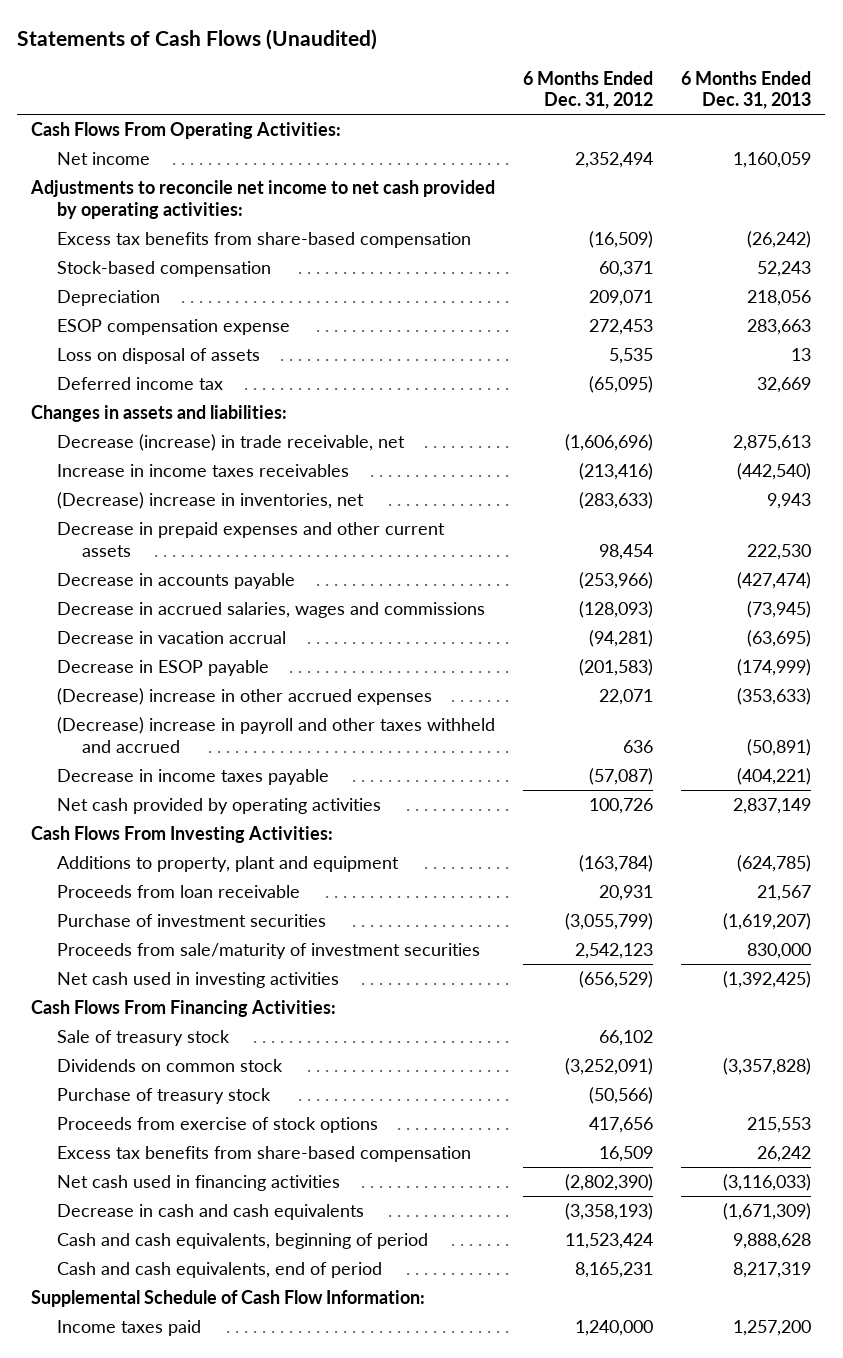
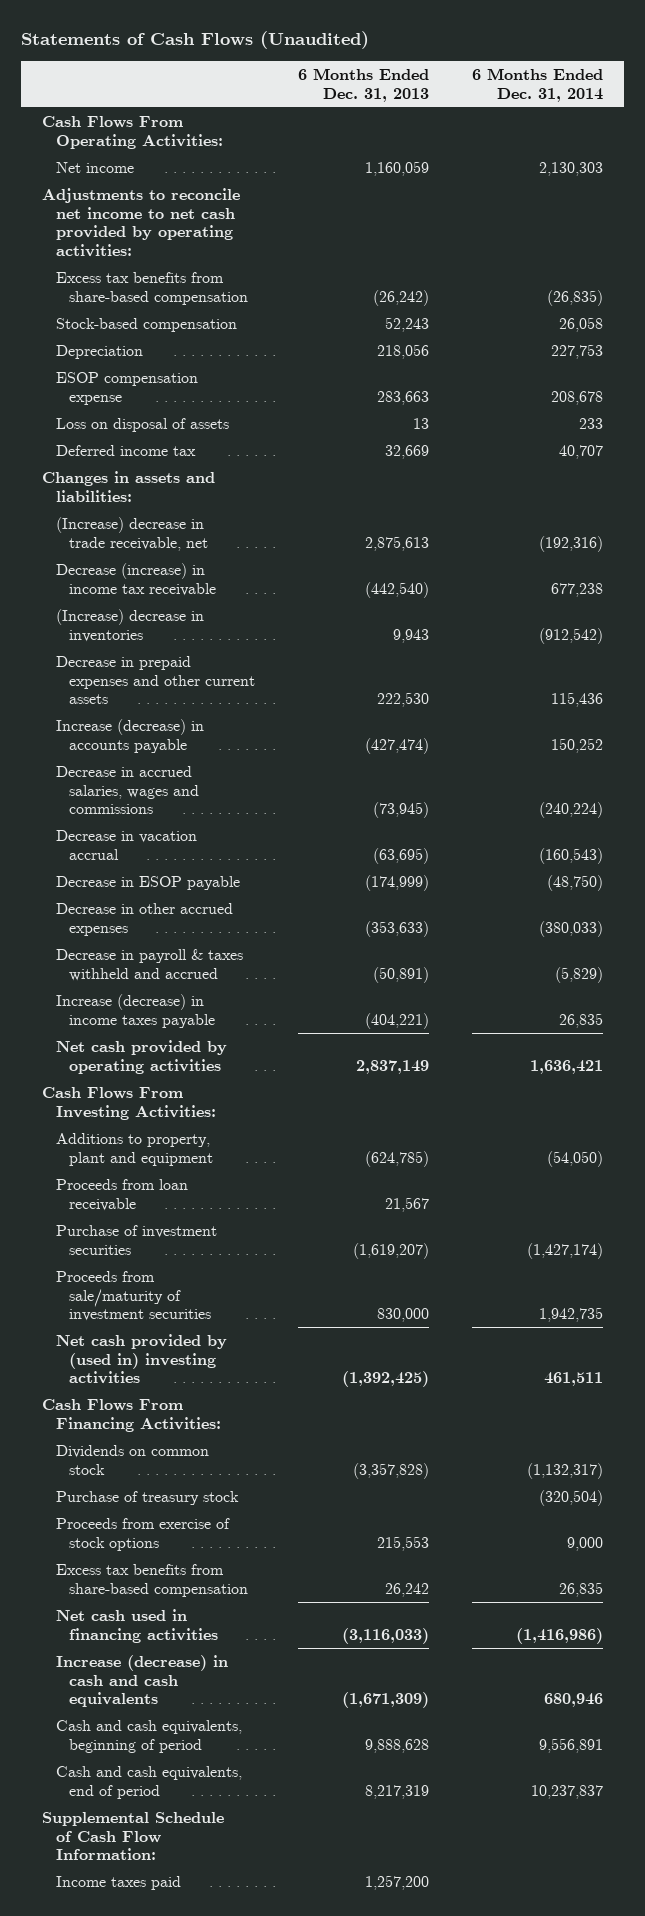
- | 6 Months Ended Dec. 31, 2012 | 6 Months Ended Dec. 31, 2013
+ | 6 Months Ended Dec. 31, 2013 | 6 Months Ended Dec. 31, 2014
- Decrease (increase) in trade receivable, net | (1,606,696) | 2,875,613
- Increase in income taxes receivables | (213,416) | (442,540)
- (Decrease) increase in inventories, net | (283,633) | 9,943
+ (Increase) decrease in trade receivable, net | 2,875,613 | (192,316)
+ Decrease (increase) in income tax receivable | (442,540) | 677,238
+ (Increase) decrease in inventories | 9,943 | (912,542)
- Decrease in accounts payable | (253,966) | (427,474)
+ Increase (decrease) in accounts payable | (427,474) | 150,252
- (Decrease) increase in other accrued expenses | 22,071 | (353,633)
- (Decrease) increase in payroll and other taxes withheld and accrued | 636 | (50,891)
- Decrease in income taxes payable | (57,087) | (404,221)
+ Decrease in other accrued expenses | (353,633) | (380,033)
+ Decrease in payroll & taxes withheld and accrued | (50,891) | (5,829)
+ Increase (decrease) in income taxes payable | (404,221) | 26,835
- Net cash used in investing activities | (656,529) | (1,392,425)
+ Net cash provided by (used in) investing activities | (1,392,425) | 461,511
- Sale of treasury stock | 66,102 |
- Decrease in cash and cash equivalents | (3,358,193) | (1,671,309)
+ Increase (decrease) in cash and cash equivalents | (1,671,309) | 680,946

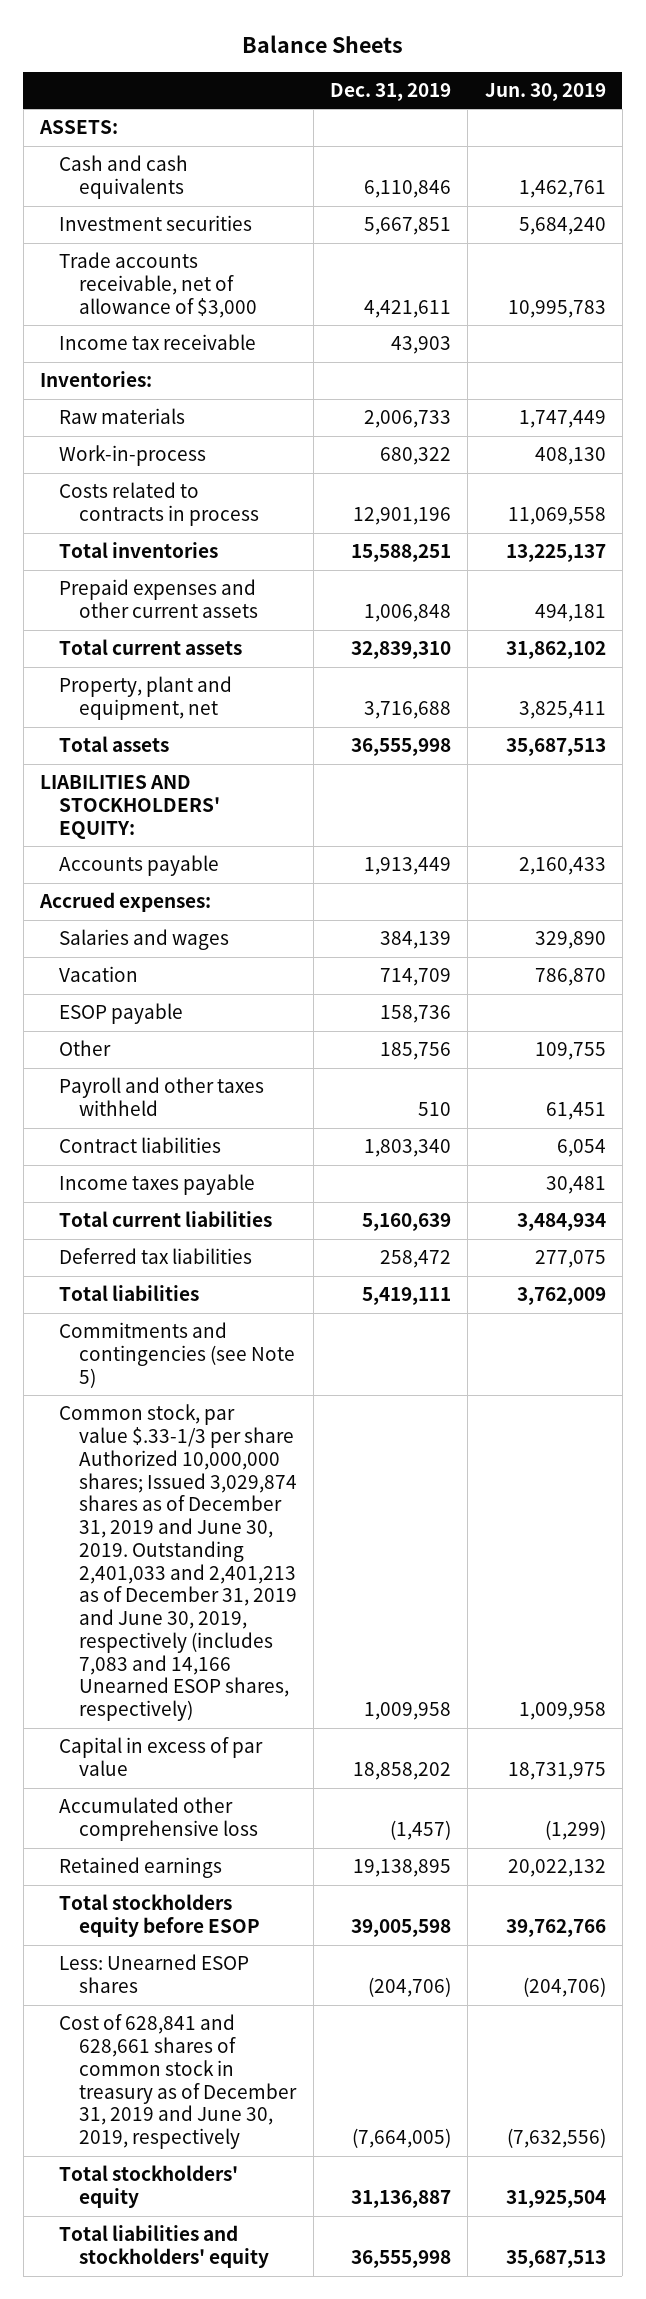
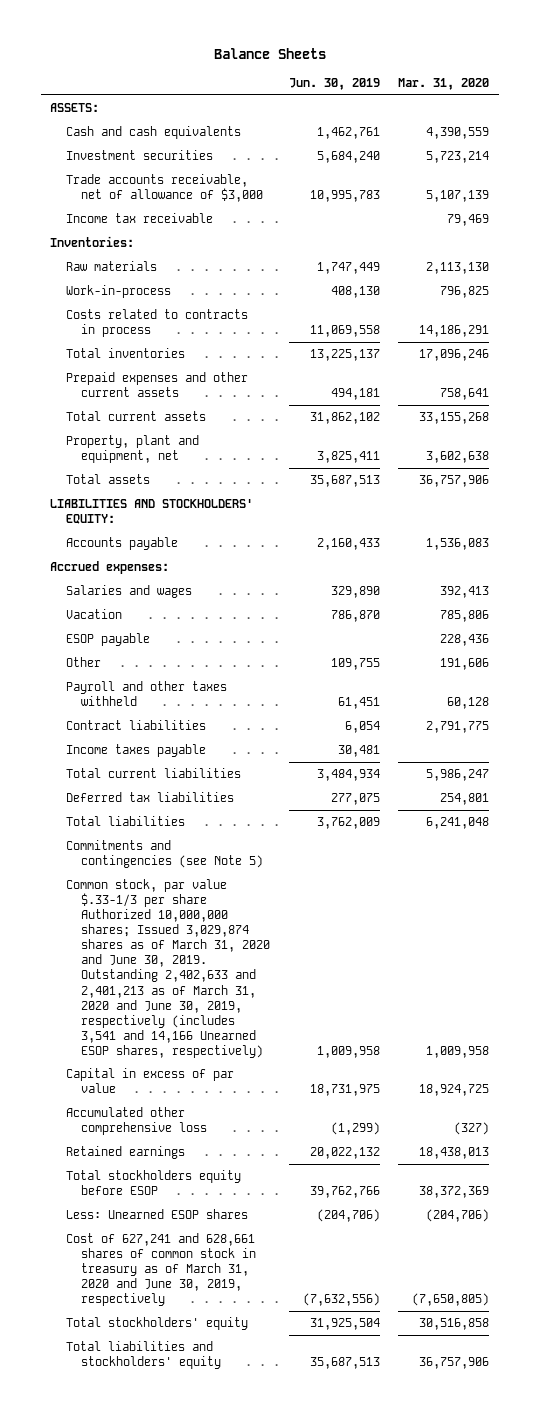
- | Dec. 31, 2019 | Jun. 30, 2019
+ | Jun. 30, 2019 | Mar. 31, 2020
- Common stock, par value $.33-1/3 per share Authorized 10,000,000 shares; Issued 3,029,874 shares as of December 31, 2019 and June 30, 2019. Outstanding 2,401,033 and 2,401,213 as of December 31, 2019 and June 30, 2019, respectively (includes 7,083 and 14,166 Unearned ESOP shares, respectively) | 1,009,958 | 1,009,958
+ Common stock, par value $.33-1/3 per share Authorized 10,000,000 shares; Issued 3,029,874 shares as of March 31, 2020 and June 30, 2019. Outstanding 2,402,633 and 2,401,213 as of March 31, 2020 and June 30, 2019, respectively (includes 3,541 and 14,166 Unearned ESOP shares, respectively) | 1,009,958 | 1,009,958
- Cost of 628,841 and 628,661 shares of common stock in treasury as of December 31, 2019 and June 30, 2019, respectively | (7,664,005) | (7,632,556)
+ Cost of 627,241 and 628,661 shares of common stock in treasury as of March 31, 2020 and June 30, 2019, respectively | (7,632,556) | (7,650,805)

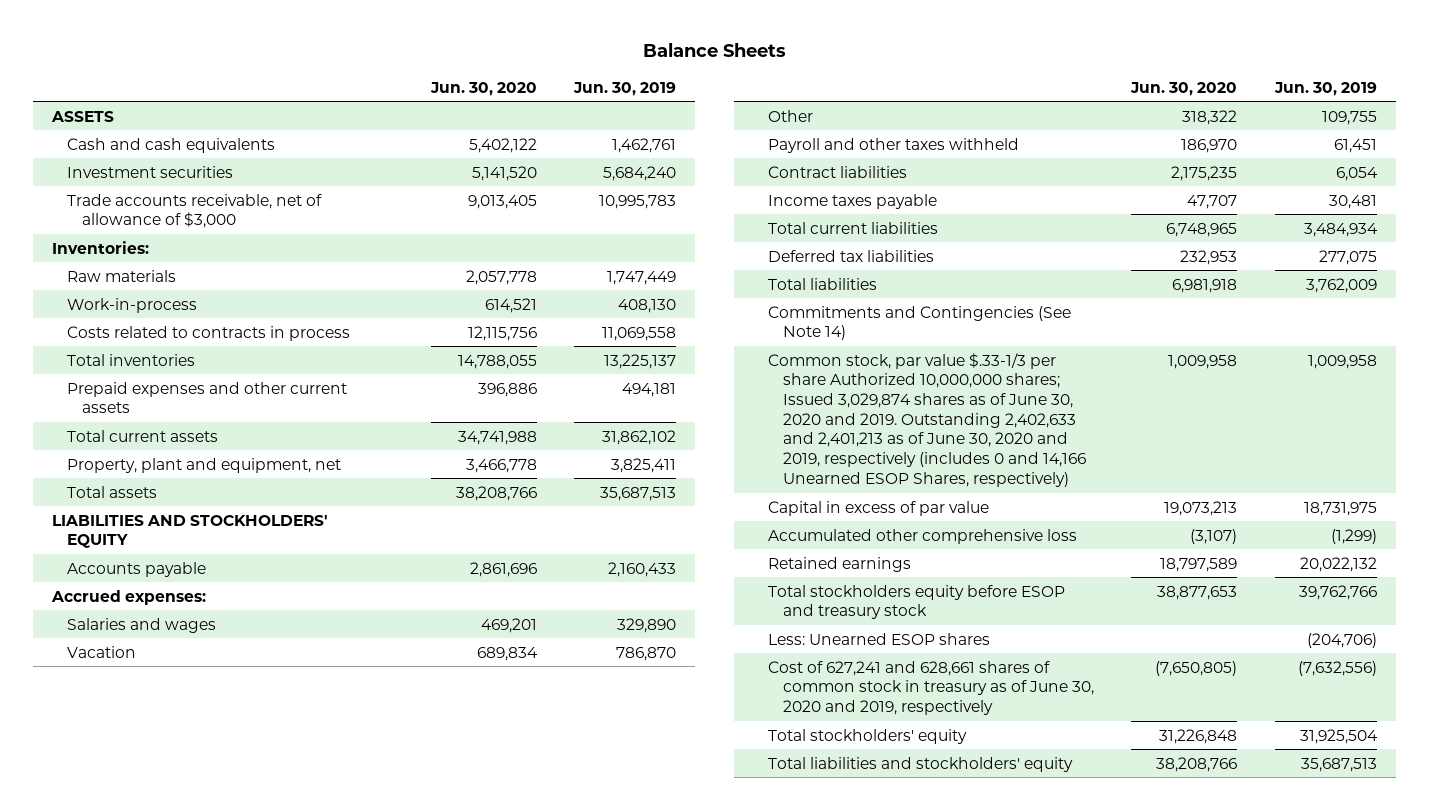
- | Jun. 30, 2019 | Mar. 31, 2020
+ | Jun. 30, 2020 | Jun. 30, 2019
- ASSETS:
+ ASSETS
- Income tax receivable | | 79,469
- LIABILITIES AND STOCKHOLDERS' EQUITY:
+ LIABILITIES AND STOCKHOLDERS' EQUITY
- ESOP payable | | 228,436
- Commitments and contingencies (see Note 5)
- Common stock, par value $.33-1/3 per share Authorized 10,000,000 shares; Issued 3,029,874 shares as of March 31, 2020 and June 30, 2019. Outstanding 2,402,633 and 2,401,213 as of March 31, 2020 and June 30, 2019, respectively (includes 3,541 and 14,166 Unearned ESOP shares, respectively) | 1,009,958 | 1,009,958
+ Commitments and Contingencies (See Note 14)
+ Common stock, par value $.33-1/3 per share Authorized 10,000,000 shares; Issued 3,029,874 shares as of June 30, 2020 and 2019. Outstanding 2,402,633 and 2,401,213 as of June 30, 2020 and 2019, respectively (includes 0 and 14,166 Unearned ESOP Shares, respectively) | 1,009,958 | 1,009,958
- Total stockholders equity before ESOP | 39,762,766 | 38,372,369
+ Total stockholders equity before ESOP and treasury stock | 38,877,653 | 39,762,766
- Cost of 627,241 and 628,661 shares of common stock in treasury as of March 31, 2020 and June 30, 2019, respectively | (7,632,556) | (7,650,805)
+ Cost of 627,241 and 628,661 shares of common stock in treasury as of June 30, 2020 and 2019, respectively | (7,650,805) | (7,632,556)

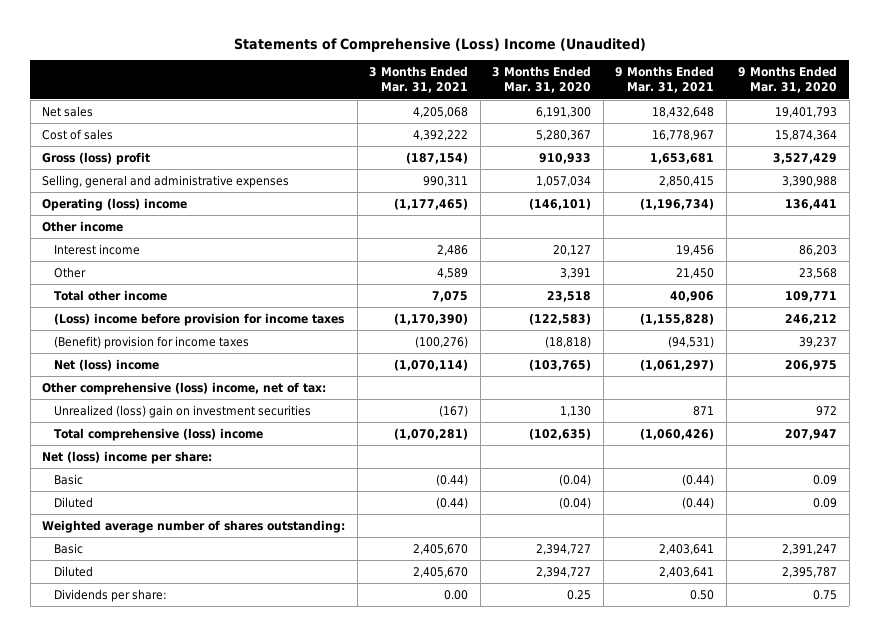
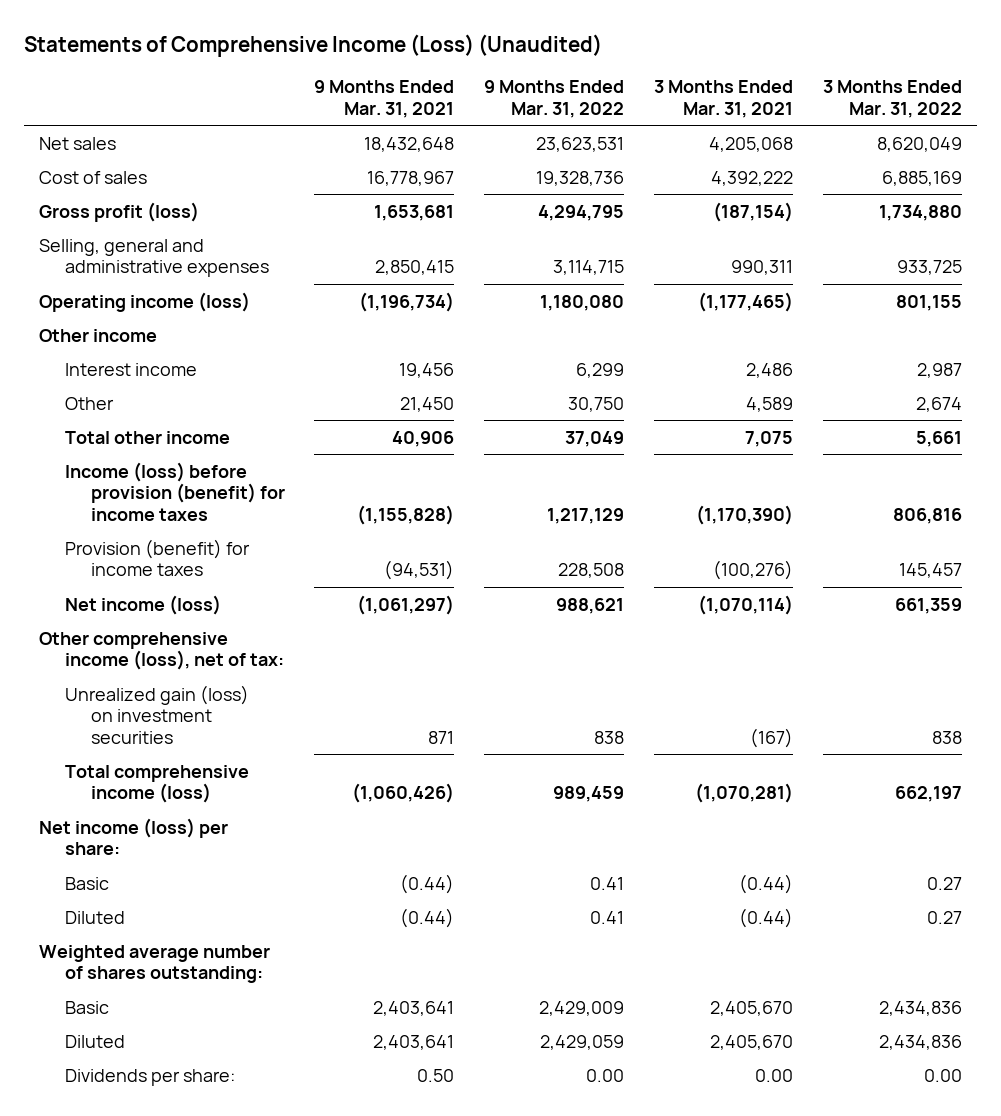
- Statements of Comprehensive (Loss) Income (Unaudited)
+ Statements of Comprehensive Income (Loss) (Unaudited)
- | 3 Months Ended Mar. 31, 2021 | 3 Months Ended Mar. 31, 2020 | 9 Months Ended Mar. 31, 2021 | 9 Months Ended Mar. 31, 2020
+ | 9 Months Ended Mar. 31, 2021 | 9 Months Ended Mar. 31, 2022 | 3 Months Ended Mar. 31, 2021 | 3 Months Ended Mar. 31, 2022
- Gross (loss) profit | (187,154) | 910,933 | 1,653,681 | 3,527,429
+ Gross profit (loss) | 1,653,681 | 4,294,795 | (187,154) | 1,734,880
- Operating (loss) income | (1,177,465) | (146,101) | (1,196,734) | 136,441
+ Operating income (loss) | (1,196,734) | 1,180,080 | (1,177,465) | 801,155
- (Loss) income before provision for income taxes | (1,170,390) | (122,583) | (1,155,828) | 246,212
- (Benefit) provision for income taxes | (100,276) | (18,818) | (94,531) | 39,237
- Net (loss) income | (1,070,114) | (103,765) | (1,061,297) | 206,975
- Other comprehensive (loss) income, net of tax:
- Unrealized (loss) gain on investment securities | (167) | 1,130 | 871 | 972
- Total comprehensive (loss) income | (1,070,281) | (102,635) | (1,060,426) | 207,947
- Net (loss) income per share:
+ Income (loss) before provision (benefit) for income taxes | (1,155,828) | 1,217,129 | (1,170,390) | 806,816
+ Provision (benefit) for income taxes | (94,531) | 228,508 | (100,276) | 145,457
+ Net income (loss) | (1,061,297) | 988,621 | (1,070,114) | 661,359
+ Other comprehensive income (loss), net of tax:
+ Unrealized gain (loss) on investment securities | 871 | 838 | (167) | 838
+ Total comprehensive income (loss) | (1,060,426) | 989,459 | (1,070,281) | 662,197
+ Net income (loss) per share:

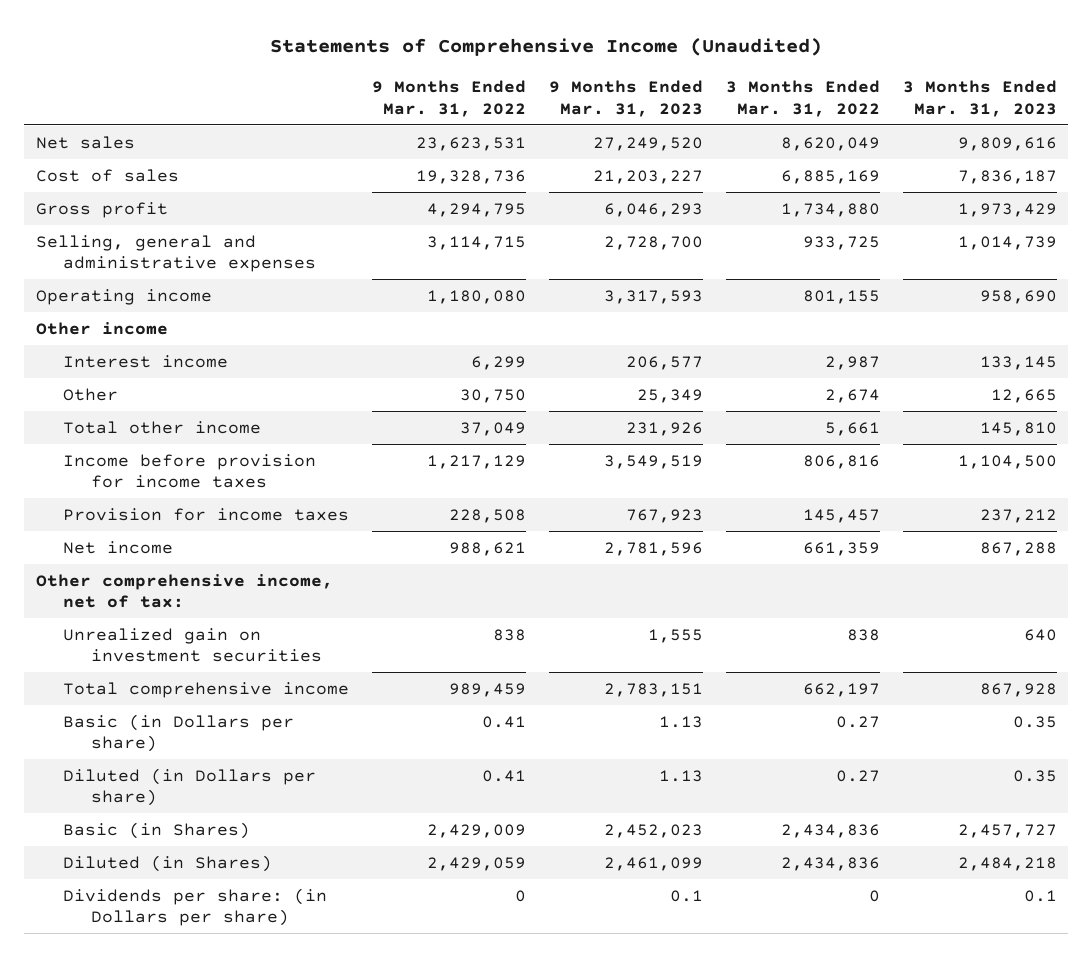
- Statements of Comprehensive Income (Loss) (Unaudited)
+ Statements of Comprehensive Income (Unaudited)
- | 9 Months Ended Mar. 31, 2021 | 9 Months Ended Mar. 31, 2022 | 3 Months Ended Mar. 31, 2021 | 3 Months Ended Mar. 31, 2022
+ | 9 Months Ended Mar. 31, 2022 | 9 Months Ended Mar. 31, 2023 | 3 Months Ended Mar. 31, 2022 | 3 Months Ended Mar. 31, 2023
- Gross profit (loss) | 1,653,681 | 4,294,795 | (187,154) | 1,734,880
+ Gross profit | 4,294,795 | 6,046,293 | 1,734,880 | 1,973,429
- Operating income (loss) | (1,196,734) | 1,180,080 | (1,177,465) | 801,155
+ Operating income | 1,180,080 | 3,317,593 | 801,155 | 958,690
- Income (loss) before provision (benefit) for income taxes | (1,155,828) | 1,217,129 | (1,170,390) | 806,816
- Provision (benefit) for income taxes | (94,531) | 228,508 | (100,276) | 145,457
- Net income (loss) | (1,061,297) | 988,621 | (1,070,114) | 661,359
- Other comprehensive income (loss), net of tax:
- Unrealized gain (loss) on investment securities | 871 | 838 | (167) | 838
- Total comprehensive income (loss) | (1,060,426) | 989,459 | (1,070,281) | 662,197
- Net income (loss) per share:
- Basic | (0.44) | 0.41 | (0.44) | 0.27
- Diluted | (0.44) | 0.41 | (0.44) | 0.27
- Weighted average number of shares outstanding:
- Basic | 2,403,641 | 2,429,009 | 2,405,670 | 2,434,836
- Diluted | 2,403,641 | 2,429,059 | 2,405,670 | 2,434,836
- Dividends per share: | 0.50 | 0.00 | 0.00 | 0.00
+ Income before provision for income taxes | 1,217,129 | 3,549,519 | 806,816 | 1,104,500
+ Provision for income taxes | 228,508 | 767,923 | 145,457 | 237,212
+ Net income | 988,621 | 2,781,596 | 661,359 | 867,288
+ Other comprehensive income, net of tax:
+ Unrealized gain on investment securities | 838 | 1,555 | 838 | 640
+ Total comprehensive income | 989,459 | 2,783,151 | 662,197 | 867,928
+ Basic (in Dollars per share) | 0.41 | 1.13 | 0.27 | 0.35
+ Diluted (in Dollars per share) | 0.41 | 1.13 | 0.27 | 0.35
+ Basic (in Shares) | 2,429,009 | 2,452,023 | 2,434,836 | 2,457,727
+ Diluted (in Shares) | 2,429,059 | 2,461,099 | 2,434,836 | 2,484,218
+ Dividends per share: (in Dollars per share) | 0 | 0.1 | 0 | 0.1

